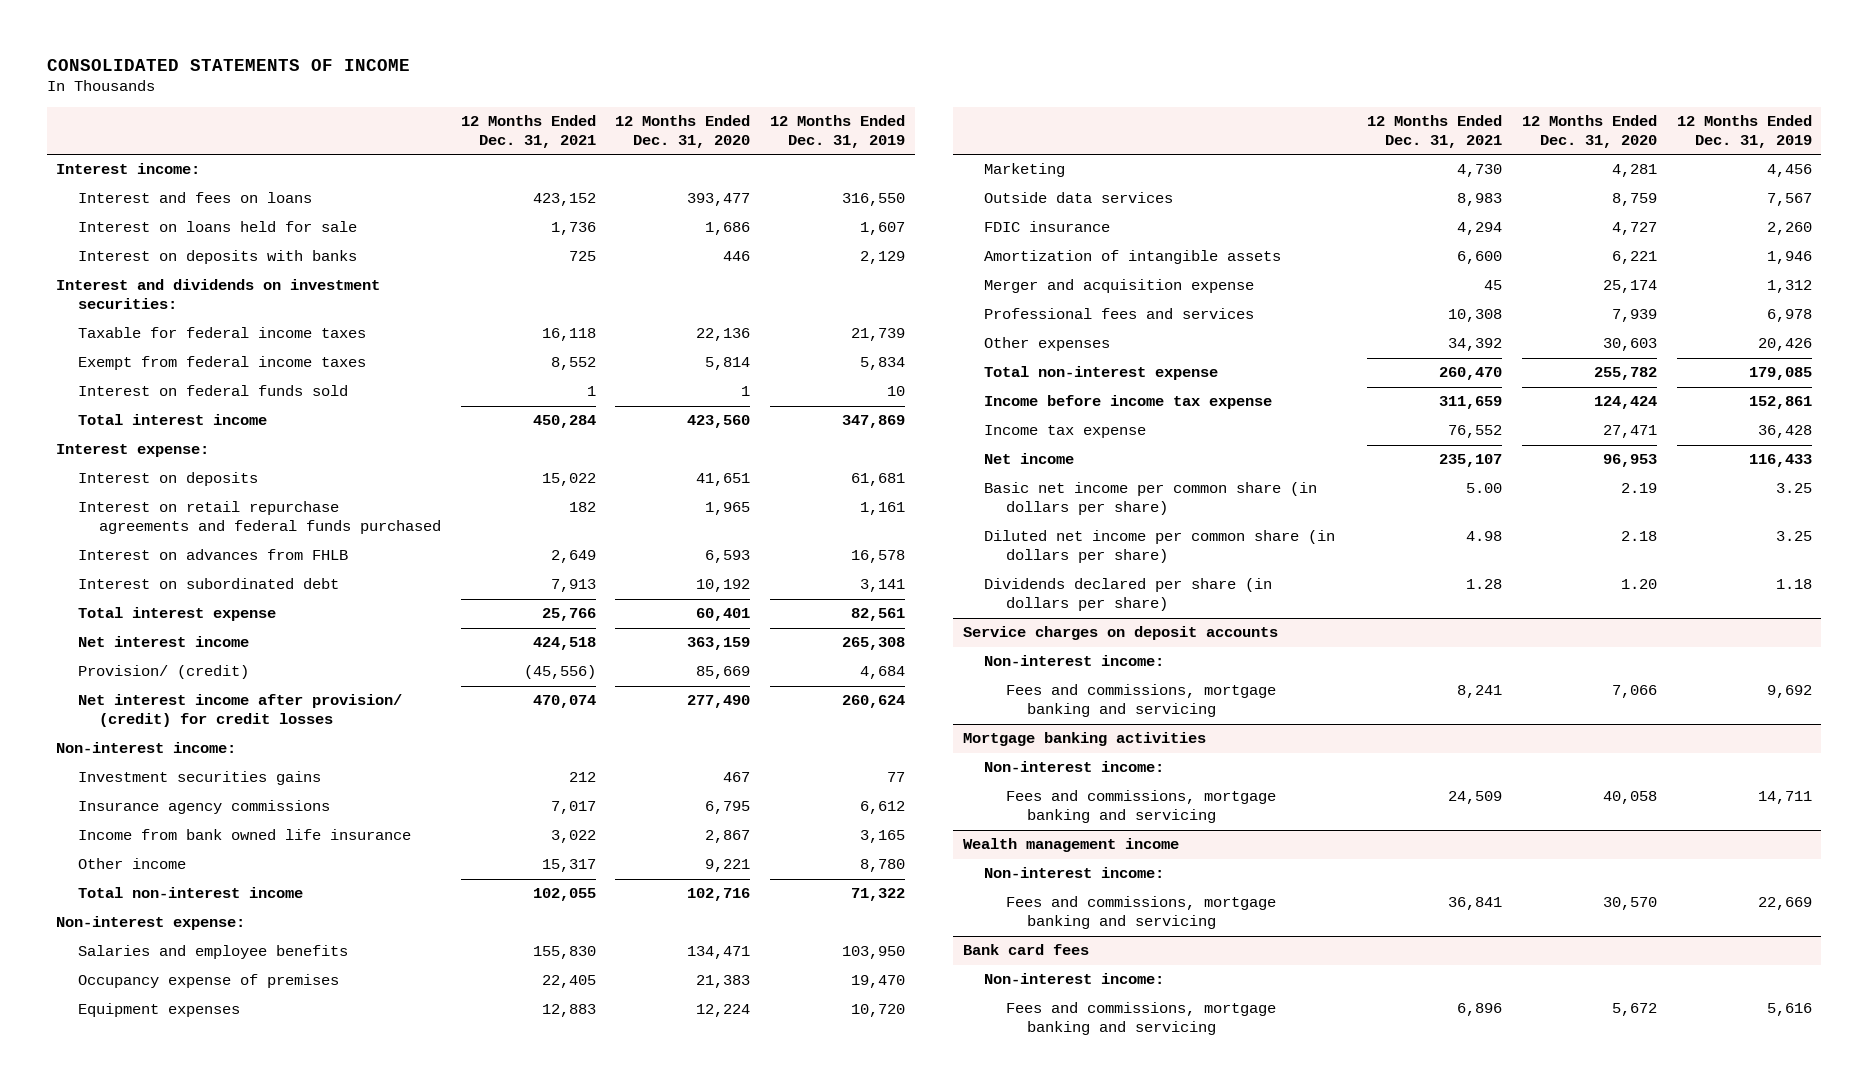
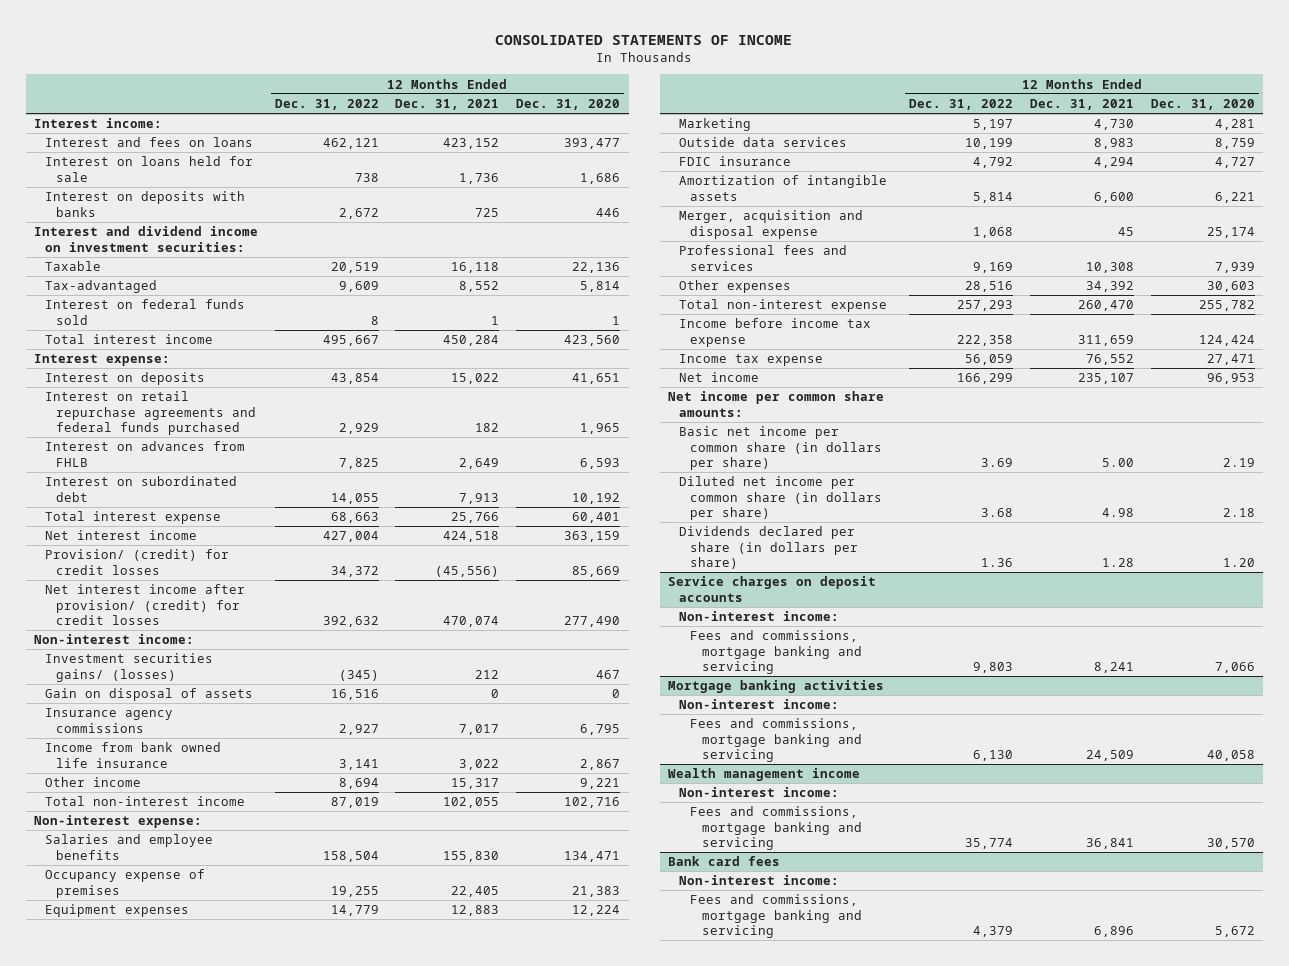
- | 12 Months Ended Dec. 31, 2021 | 12 Months Ended Dec. 31, 2020 | 12 Months Ended Dec. 31, 2019
+ | 12 Months Ended Dec. 31, 2022 | 12 Months Ended Dec. 31, 2021 | 12 Months Ended Dec. 31, 2020
- Interest and dividends on investment securities:
- Taxable for federal income taxes | 16,118 | 22,136 | 21,739
- Exempt from federal income taxes | 8,552 | 5,814 | 5,834
+ Interest and dividend income on investment securities:
+ Taxable | 20,519 | 16,118 | 22,136
+ Tax-advantaged | 9,609 | 8,552 | 5,814
- Provision/ (credit) | (45,556) | 85,669 | 4,684
+ Provision/ (credit) for credit losses | 34,372 | (45,556) | 85,669
- Investment securities gains | 212 | 467 | 77
+ Investment securities gains/ (losses) | (345) | 212 | 467
+ Gain on disposal of assets | 16,516 | 0 | 0
- Merger and acquisition expense | 45 | 25,174 | 1,312
+ Merger, acquisition and disposal expense | 1,068 | 45 | 25,174
+ Net income per common share amounts:

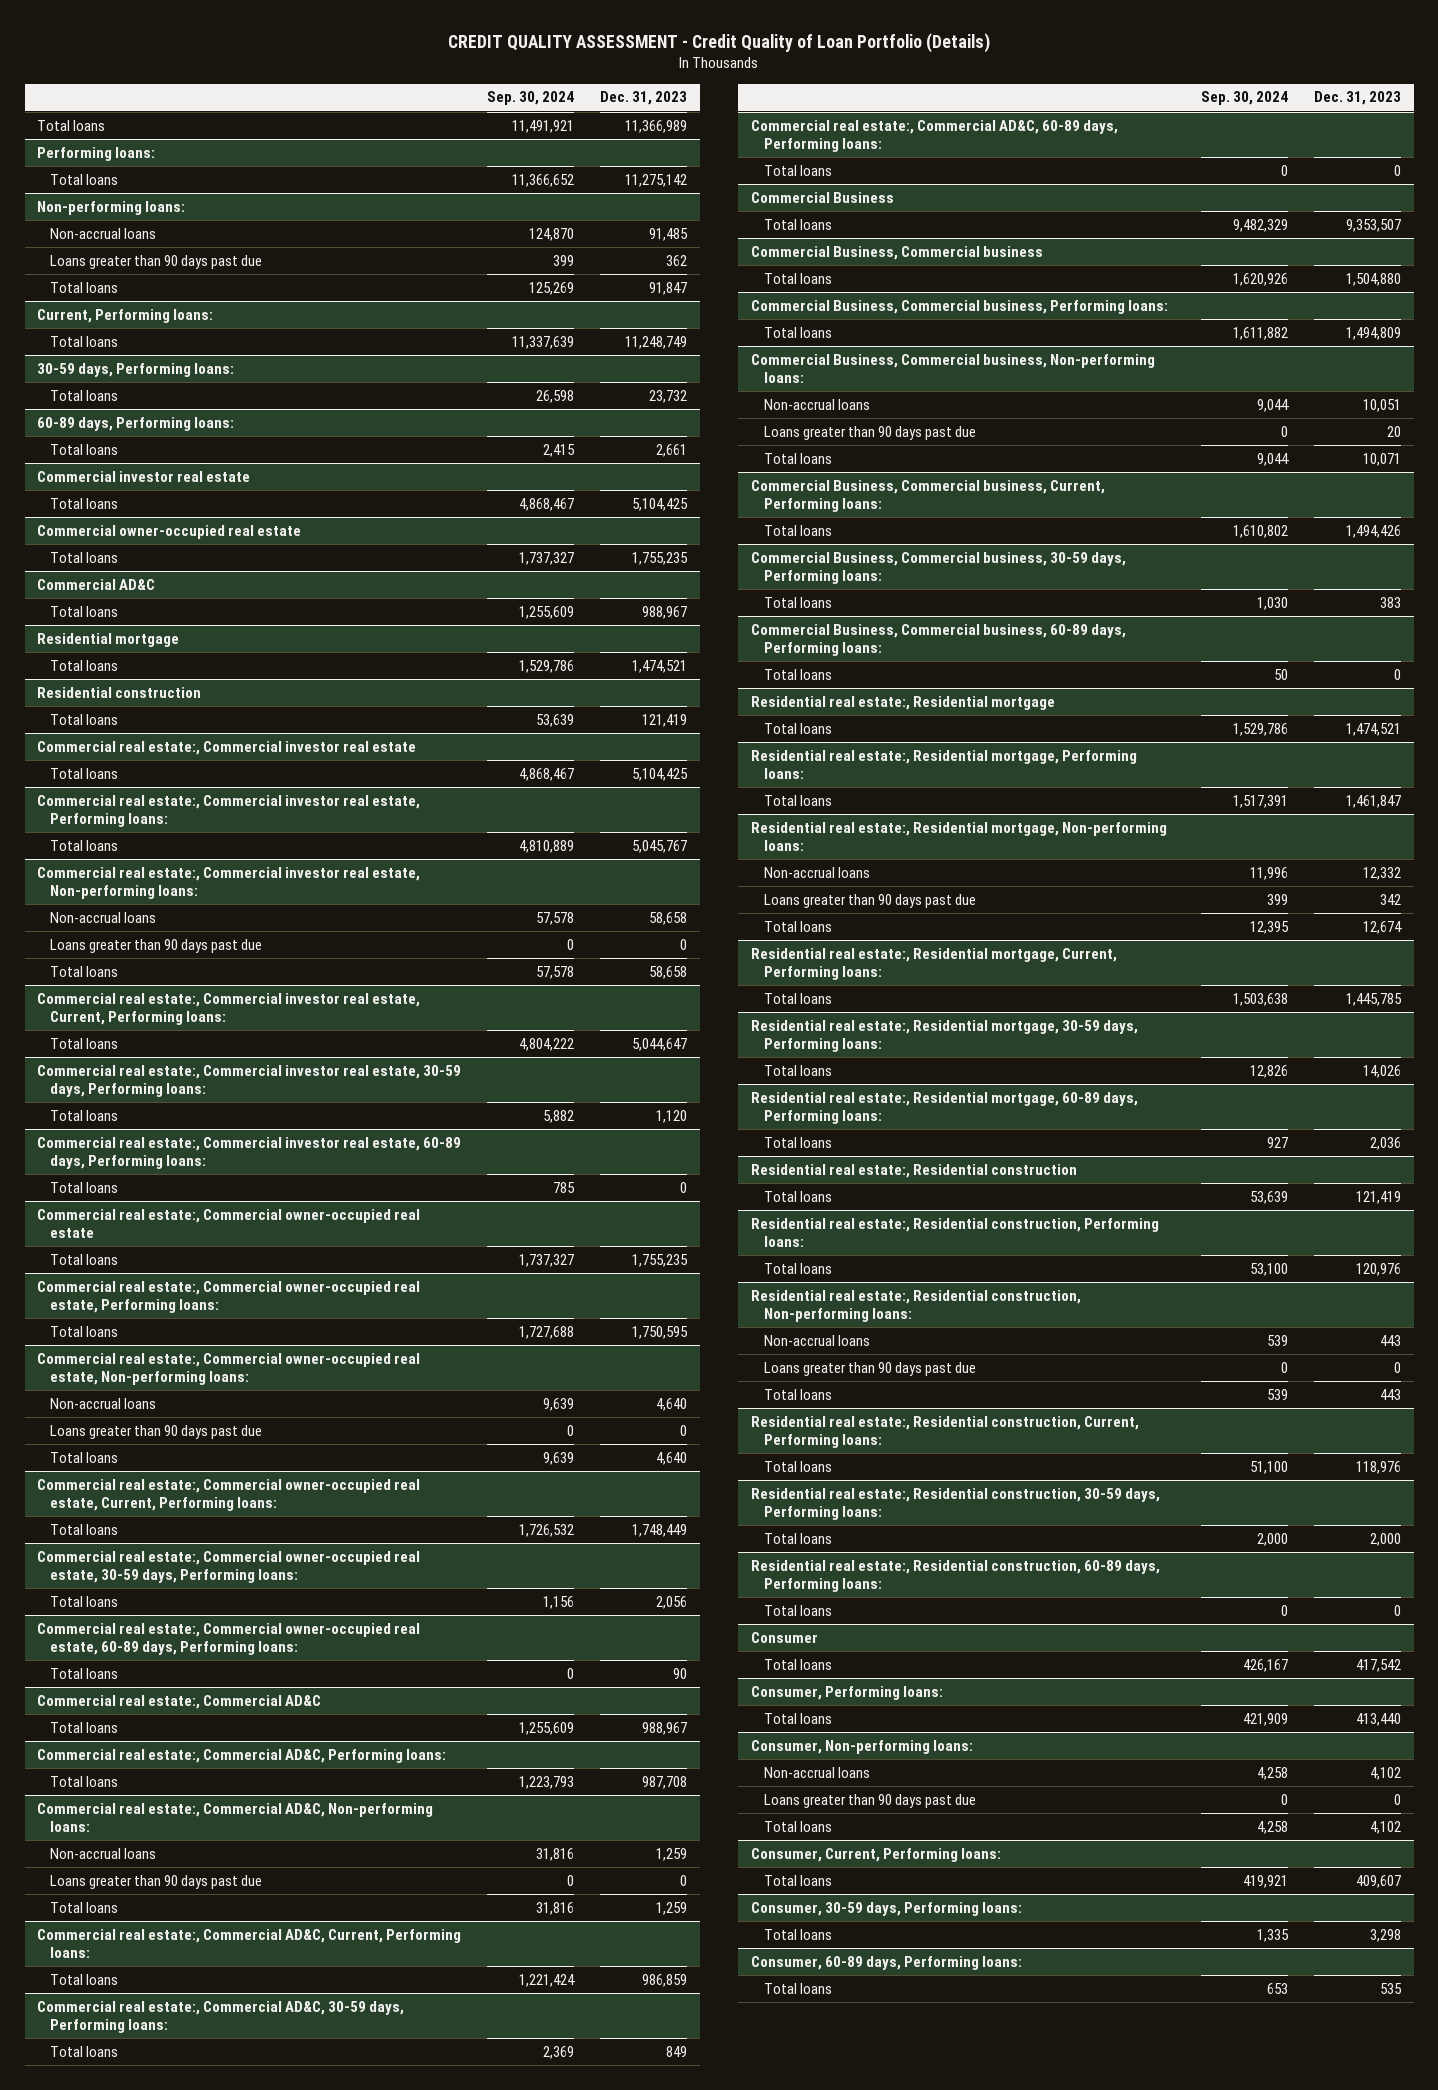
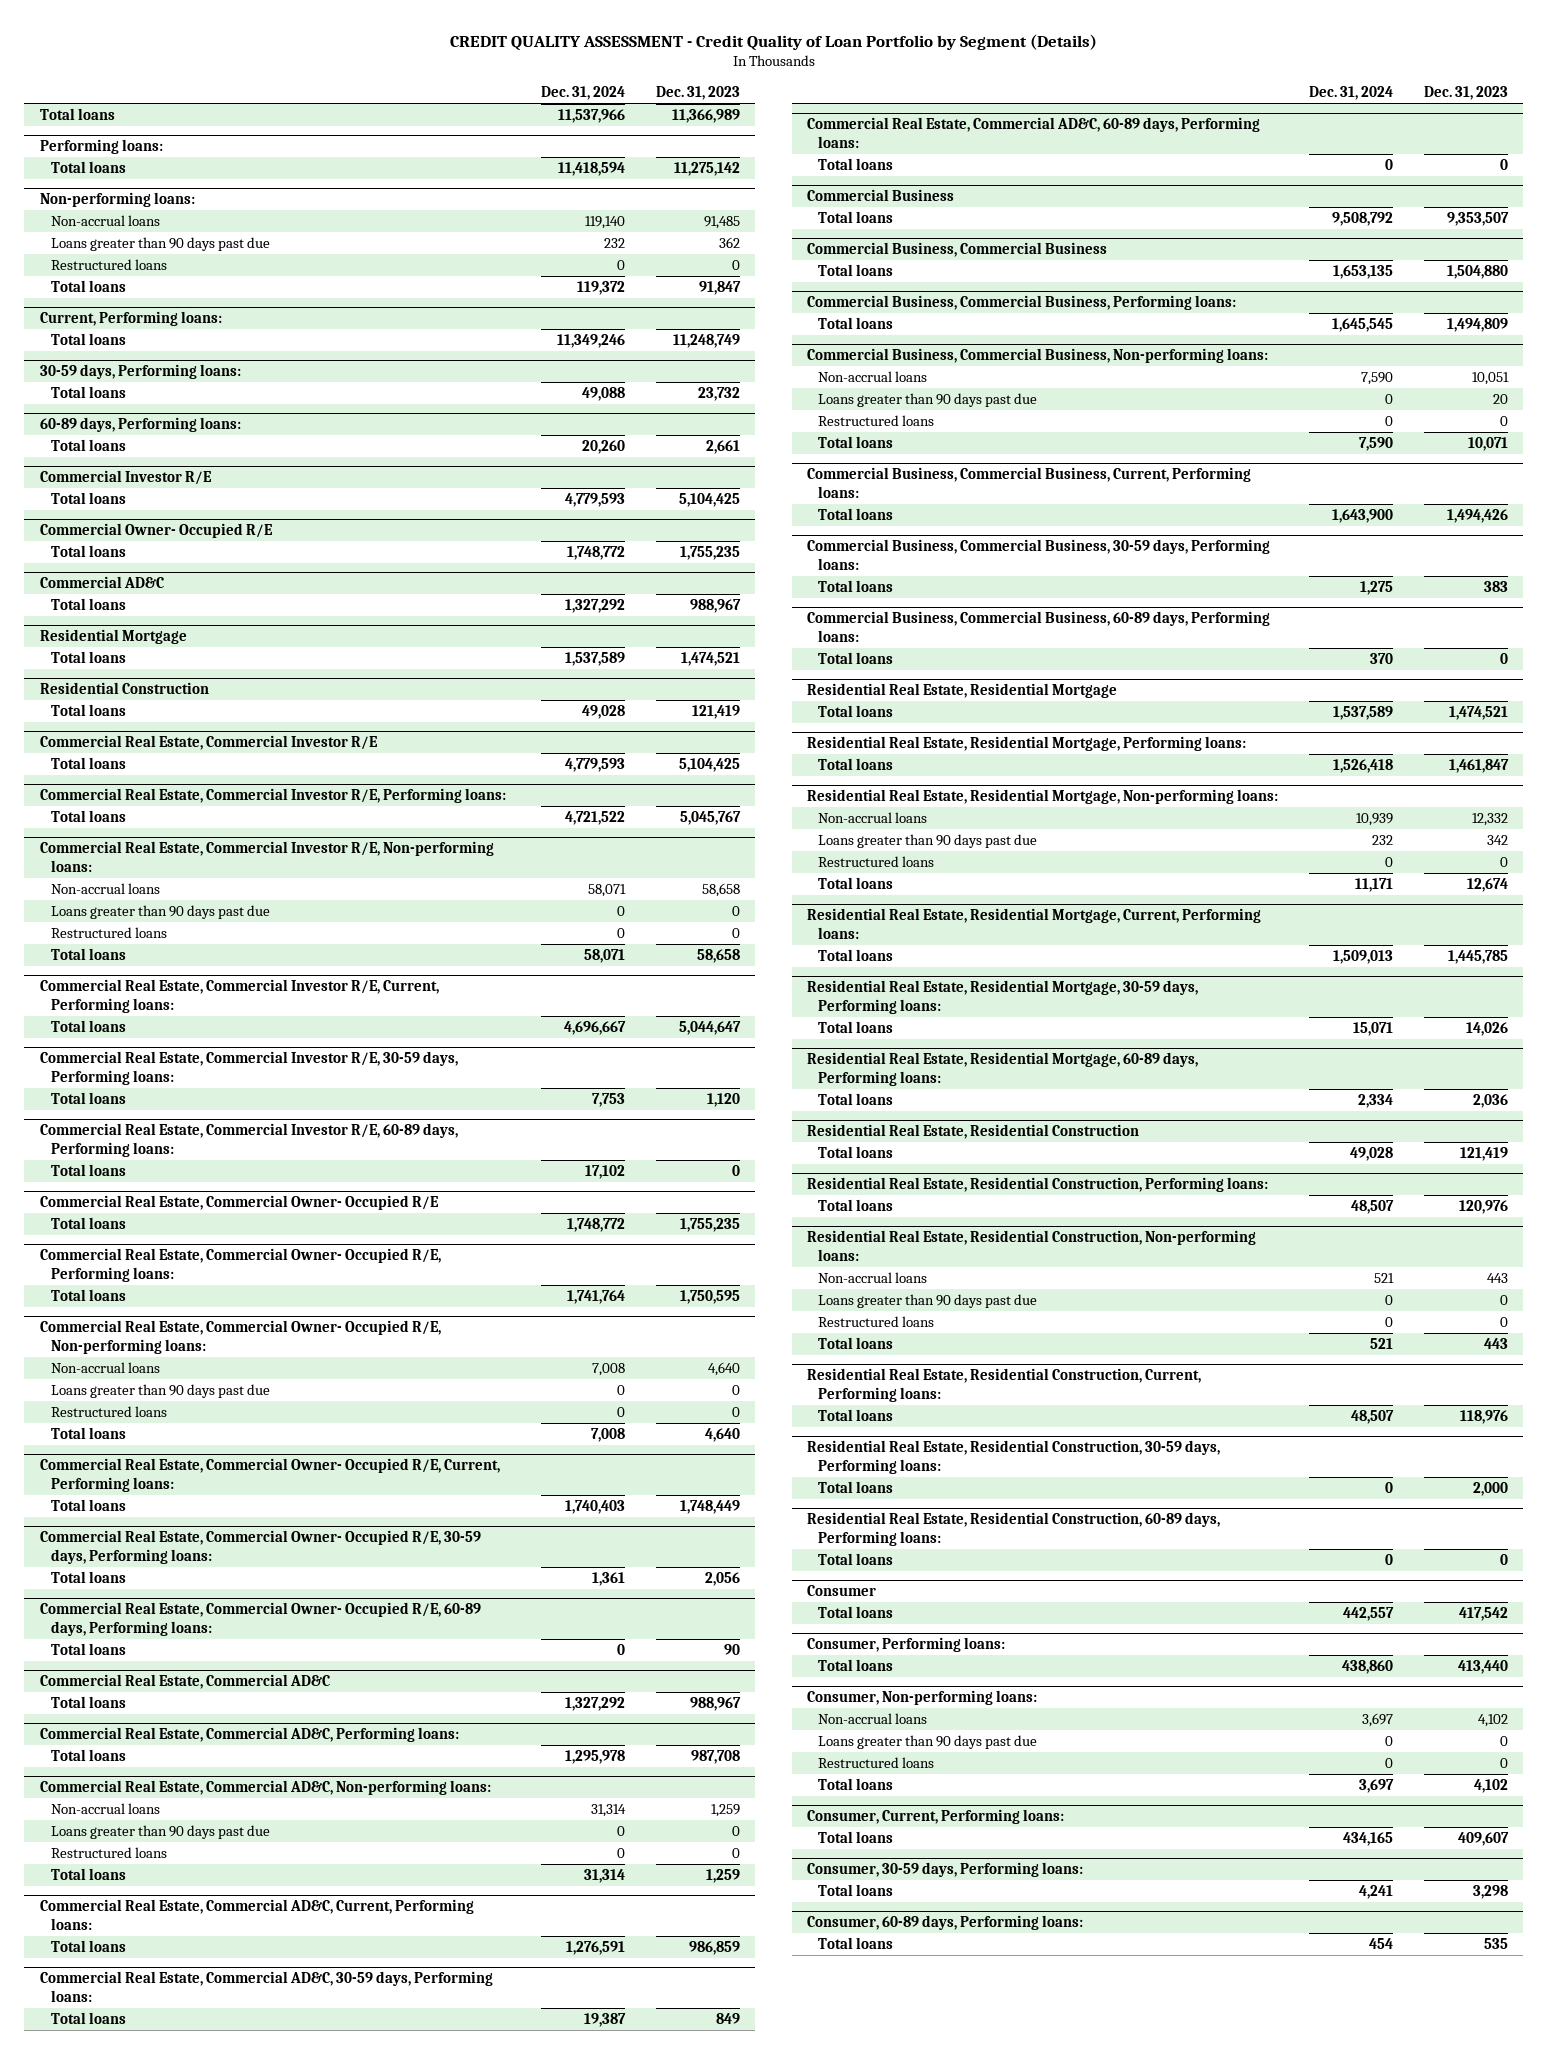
- CREDIT QUALITY ASSESSMENT - Credit Quality of Loan Portfolio (Details)
+ CREDIT QUALITY ASSESSMENT - Credit Quality of Loan Portfolio by Segment (Details)
- | Sep. 30, 2024 | Dec. 31, 2023
+ | Dec. 31, 2024 | Dec. 31, 2023
@ Non-performing loans:
+ Restructured loans | 0 | 0
- Commercial investor real estate
+ Commercial Investor R/E
- Commercial owner-occupied real estate
+ Commercial Owner- Occupied R/E
- Residential mortgage
+ Residential Mortgage
- Residential construction
+ Residential Construction
- Commercial real estate:, Commercial investor real estate
+ Commercial Real Estate, Commercial Investor R/E
- Commercial real estate:, Commercial investor real estate, Performing loans:
+ Commercial Real Estate, Commercial Investor R/E, Performing loans:
- Commercial real estate:, Commercial investor real estate, Non-performing loans:
+ Commercial Real Estate, Commercial Investor R/E, Non-performing loans:
+ Restructured loans | 0 | 0
- Commercial real estate:, Commercial investor real estate, Current, Performing loans:
+ Commercial Real Estate, Commercial Investor R/E, Current, Performing loans:
- Commercial real estate:, Commercial investor real estate, 30-59 days, Performing loans:
+ Commercial Real Estate, Commercial Investor R/E, 30-59 days, Performing loans:
- Commercial real estate:, Commercial investor real estate, 60-89 days, Performing loans:
+ Commercial Real Estate, Commercial Investor R/E, 60-89 days, Performing loans:
- Commercial real estate:, Commercial owner-occupied real estate
+ Commercial Real Estate, Commercial Owner- Occupied R/E
- Commercial real estate:, Commercial owner-occupied real estate, Performing loans:
+ Commercial Real Estate, Commercial Owner- Occupied R/E, Performing loans:
- Commercial real estate:, Commercial owner-occupied real estate, Non-performing loans:
+ Commercial Real Estate, Commercial Owner- Occupied R/E, Non-performing loans:
+ Restructured loans | 0 | 0
- Commercial real estate:, Commercial owner-occupied real estate, Current, Performing loans:
+ Commercial Real Estate, Commercial Owner- Occupied R/E, Current, Performing loans:
- Commercial real estate:, Commercial owner-occupied real estate, 30-59 days, Performing loans:
+ Commercial Real Estate, Commercial Owner- Occupied R/E, 30-59 days, Performing loans:
- Commercial real estate:, Commercial owner-occupied real estate, 60-89 days, Performing loans:
+ Commercial Real Estate, Commercial Owner- Occupied R/E, 60-89 days, Performing loans:
- Commercial real estate:, Commercial AD&C
+ Commercial Real Estate, Commercial AD&C
- Commercial real estate:, Commercial AD&C, Performing loans:
+ Commercial Real Estate, Commercial AD&C, Performing loans:
- Commercial real estate:, Commercial AD&C, Non-performing loans:
+ Commercial Real Estate, Commercial AD&C, Non-performing loans:
+ Restructured loans | 0 | 0
- Commercial real estate:, Commercial AD&C, Current, Performing loans:
+ Commercial Real Estate, Commercial AD&C, Current, Performing loans:
- Commercial real estate:, Commercial AD&C, 30-59 days, Performing loans:
+ Commercial Real Estate, Commercial AD&C, 30-59 days, Performing loans:
- Commercial real estate:, Commercial AD&C, 60-89 days, Performing loans:
+ Commercial Real Estate, Commercial AD&C, 60-89 days, Performing loans:
- Commercial Business, Commercial business
+ Commercial Business, Commercial Business
- Commercial Business, Commercial business, Performing loans:
+ Commercial Business, Commercial Business, Performing loans:
- Commercial Business, Commercial business, Non-performing loans:
+ Commercial Business, Commercial Business, Non-performing loans:
+ Restructured loans | 0 | 0
- Commercial Business, Commercial business, Current, Performing loans:
+ Commercial Business, Commercial Business, Current, Performing loans:
- Commercial Business, Commercial business, 30-59 days, Performing loans:
+ Commercial Business, Commercial Business, 30-59 days, Performing loans:
- Commercial Business, Commercial business, 60-89 days, Performing loans:
+ Commercial Business, Commercial Business, 60-89 days, Performing loans:
- Residential real estate:, Residential mortgage
+ Residential Real Estate, Residential Mortgage
- Residential real estate:, Residential mortgage, Performing loans:
+ Residential Real Estate, Residential Mortgage, Performing loans:
- Residential real estate:, Residential mortgage, Non-performing loans:
+ Residential Real Estate, Residential Mortgage, Non-performing loans:
+ Restructured loans | 0 | 0
- Residential real estate:, Residential mortgage, Current, Performing loans:
+ Residential Real Estate, Residential Mortgage, Current, Performing loans:
- Residential real estate:, Residential mortgage, 30-59 days, Performing loans:
+ Residential Real Estate, Residential Mortgage, 30-59 days, Performing loans:
- Residential real estate:, Residential mortgage, 60-89 days, Performing loans:
+ Residential Real Estate, Residential Mortgage, 60-89 days, Performing loans:
- Residential real estate:, Residential construction
+ Residential Real Estate, Residential Construction
- Residential real estate:, Residential construction, Performing loans:
+ Residential Real Estate, Residential Construction, Performing loans:
- Residential real estate:, Residential construction, Non-performing loans:
+ Residential Real Estate, Residential Construction, Non-performing loans:
+ Restructured loans | 0 | 0
- Residential real estate:, Residential construction, Current, Performing loans:
+ Residential Real Estate, Residential Construction, Current, Performing loans:
- Residential real estate:, Residential construction, 30-59 days, Performing loans:
+ Residential Real Estate, Residential Construction, 30-59 days, Performing loans:
- Residential real estate:, Residential construction, 60-89 days, Performing loans:
+ Residential Real Estate, Residential Construction, 60-89 days, Performing loans:
@ Consumer, Non-performing loans:
+ Restructured loans | 0 | 0

